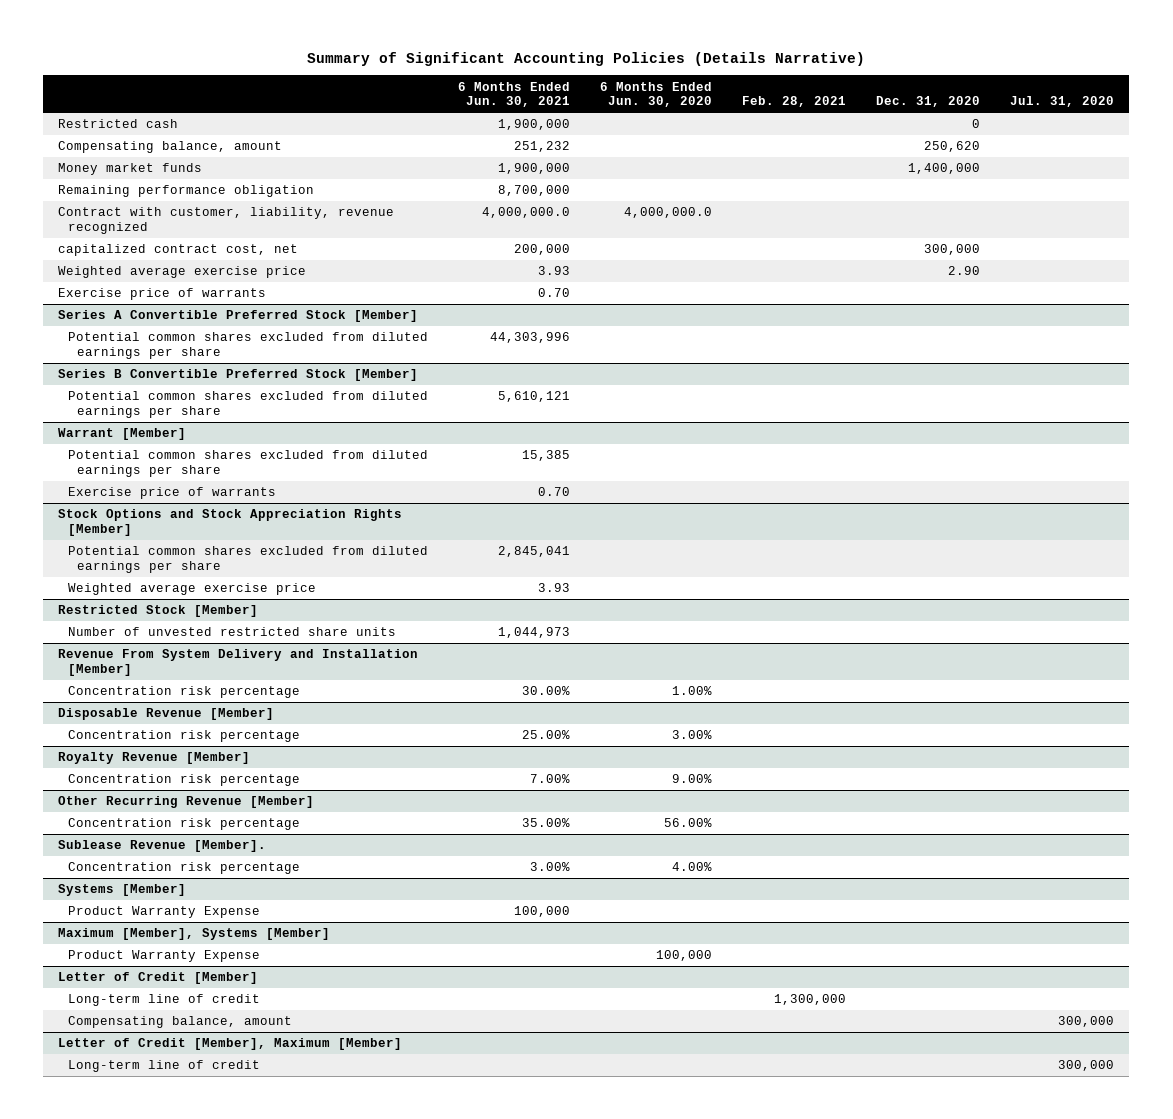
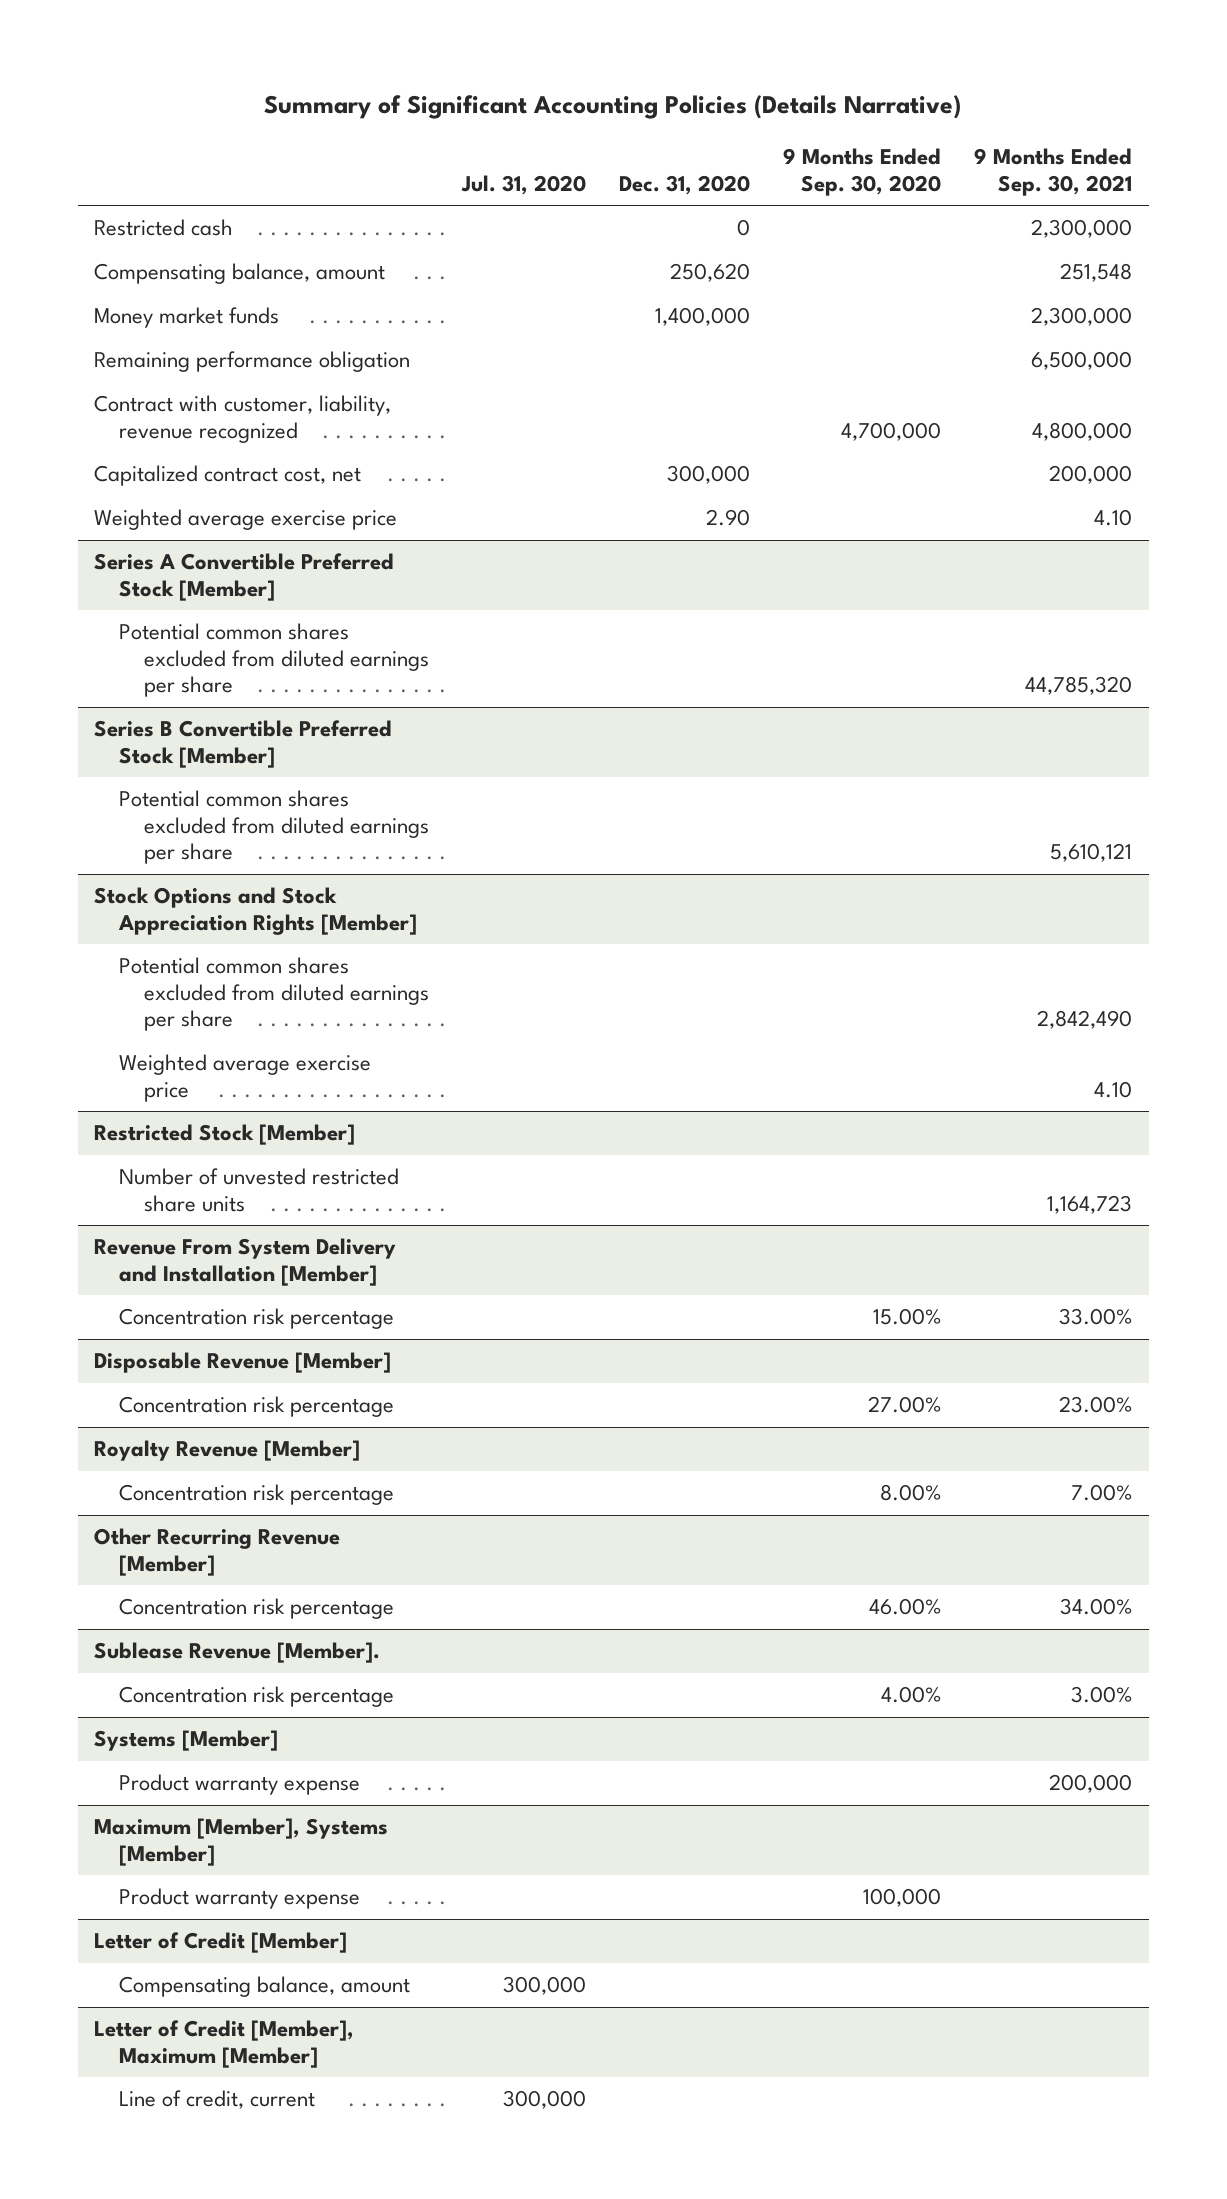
- | 6 Months Ended Jun. 30, 2021 | 6 Months Ended Jun. 30, 2020 | Feb. 28, 2021 | Dec. 31, 2020 | Jul. 31, 2020
+ | Jul. 31, 2020 | Dec. 31, 2020 | 9 Months Ended Sep. 30, 2020 | 9 Months Ended Sep. 30, 2021
- capitalized contract cost, net | 200,000 | | | 300,000 |
+ Capitalized contract cost, net | | 300,000 | | 200,000
- Exercise price of warrants | 0.70 | | | |
- Warrant [Member]
- Potential common shares excluded from diluted earnings per share | 15,385 | | | |
- Exercise price of warrants | 0.70 | | | |
@ Systems [Member]
- Product Warranty Expense | 100,000 | | | |
+ Product warranty expense | | | | 200,000
@ Maximum [Member], Systems [Member]
- Product Warranty Expense | | 100,000 | | |
+ Product warranty expense | | | 100,000 |
@ Letter of Credit [Member]
- Long-term line of credit | | | 1,300,000 | |
@ Letter of Credit [Member], Maximum [Member]
- Long-term line of credit | | | | | 300,000
+ Line of credit, current | 300,000 | | |

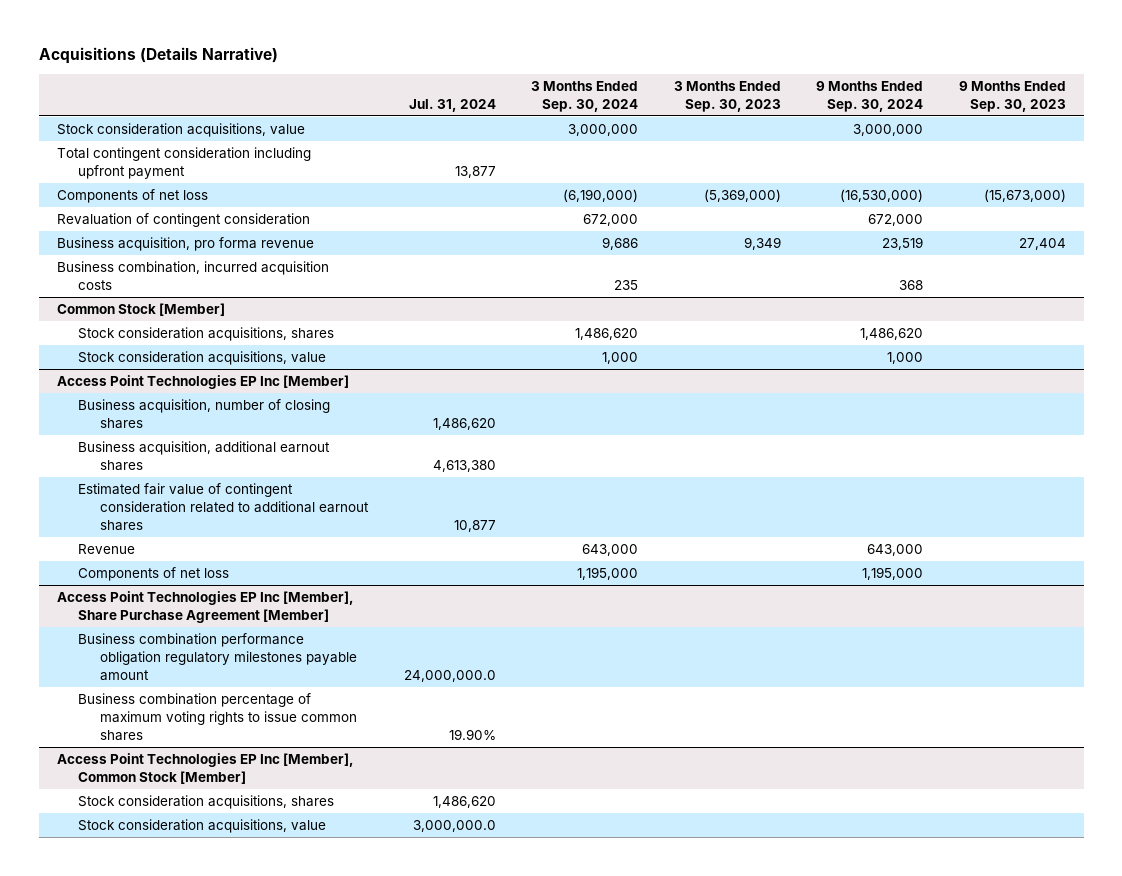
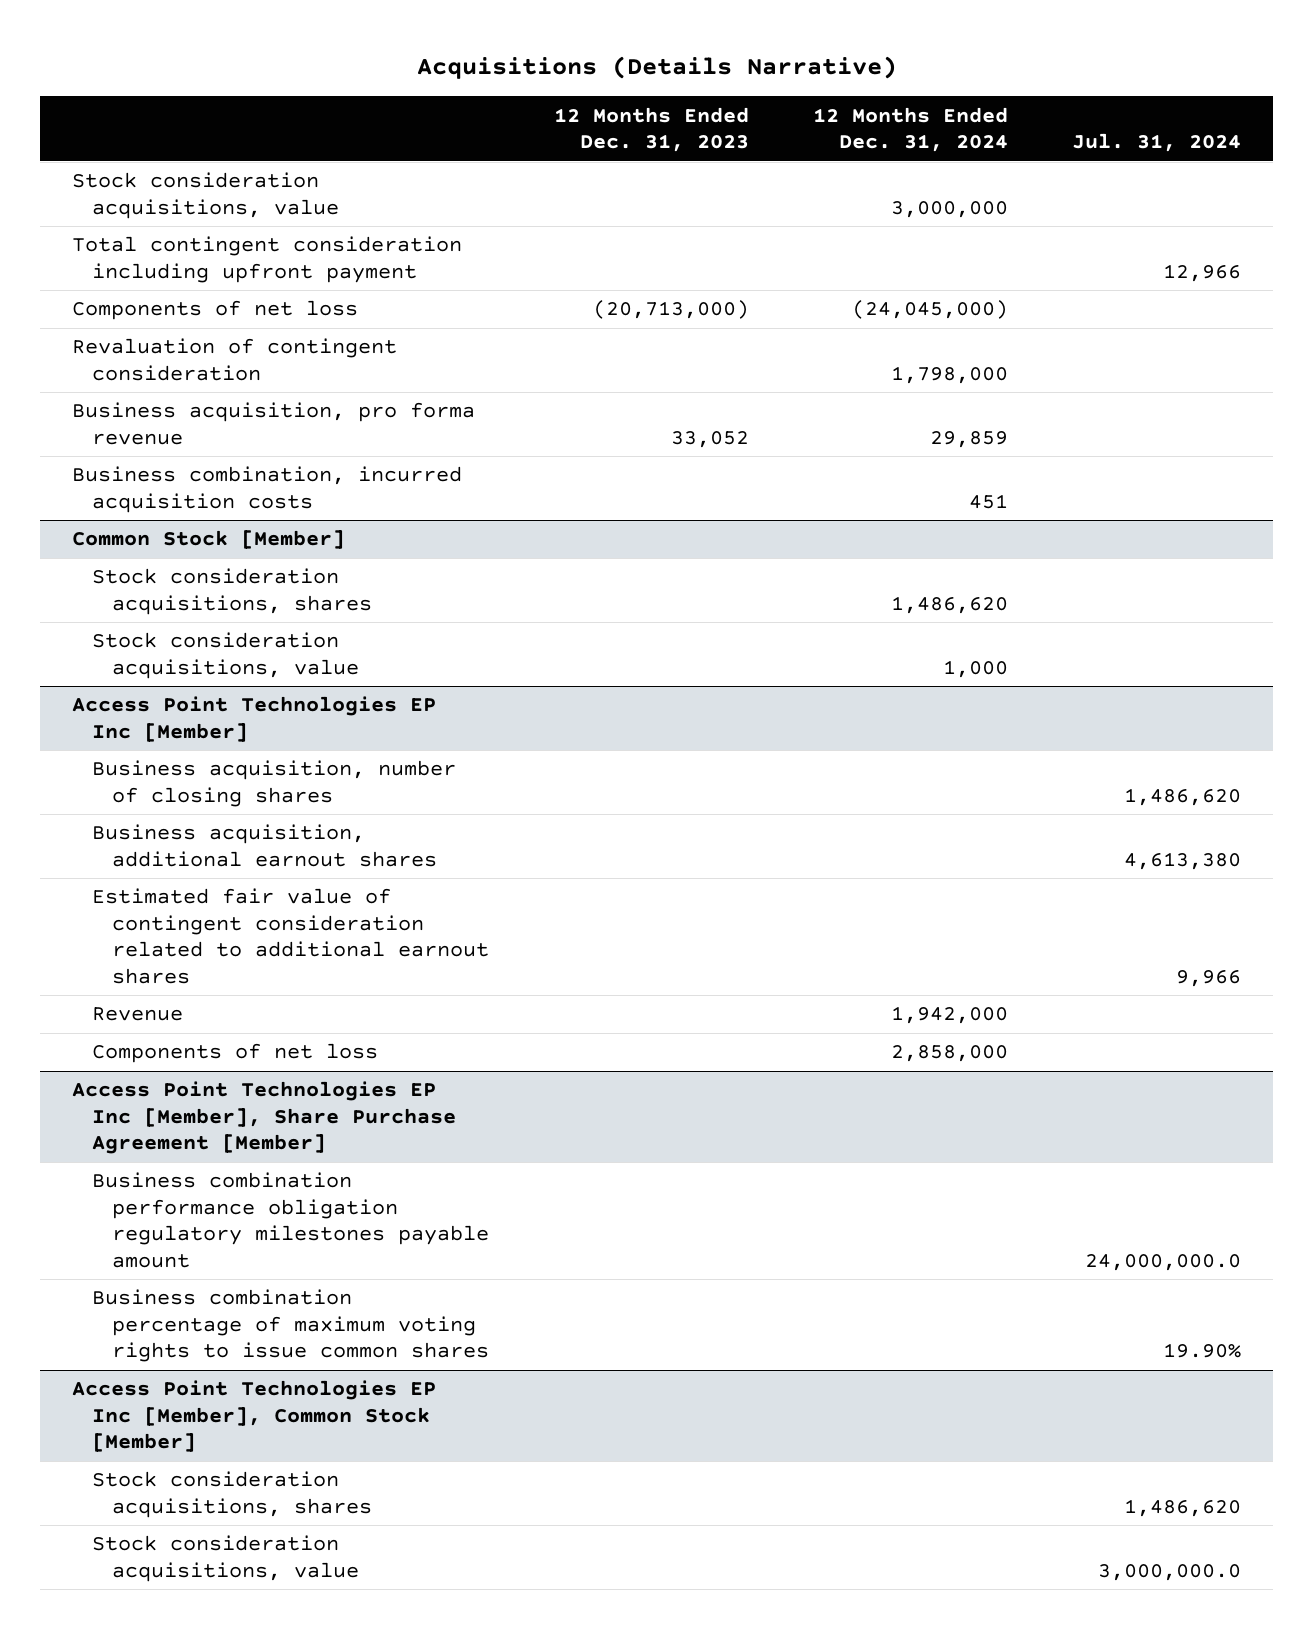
- | Jul. 31, 2024 | 3 Months Ended Sep. 30, 2024 | 3 Months Ended Sep. 30, 2023 | 9 Months Ended Sep. 30, 2024 | 9 Months Ended Sep. 30, 2023
+ | 12 Months Ended Dec. 31, 2023 | 12 Months Ended Dec. 31, 2024 | Jul. 31, 2024
- Total contingent consideration including upfront payment | 13,877 | | | |
+ Total contingent consideration including upfront payment | | | 12,966
@ Access Point Technologies EP Inc [Member]
- Estimated fair value of contingent consideration related to additional earnout shares | 10,877 | | | |
+ Estimated fair value of contingent consideration related to additional earnout shares | | | 9,966

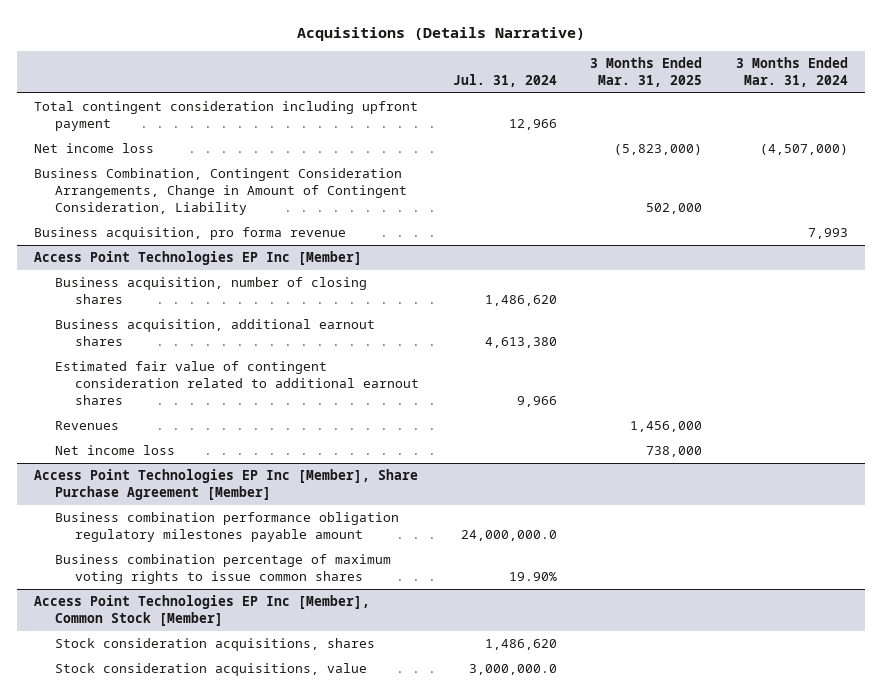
- | 12 Months Ended Dec. 31, 2023 | 12 Months Ended Dec. 31, 2024 | Jul. 31, 2024
+ | Jul. 31, 2024 | 3 Months Ended Mar. 31, 2025 | 3 Months Ended Mar. 31, 2024
- Stock consideration acquisitions, value | | 3,000,000 |
- Components of net loss | (20,713,000) | (24,045,000) |
- Revaluation of contingent consideration | | 1,798,000 |
+ Net income loss | | (5,823,000) | (4,507,000)
+ Business Combination, Contingent Consideration Arrangements, Change in Amount of Contingent Consideration, Liability | | 502,000 |
- Business combination, incurred acquisition costs | | 451 |
- Common Stock [Member]
- Stock consideration acquisitions, shares | | 1,486,620 |
- Stock consideration acquisitions, value | | 1,000 |
@ Access Point Technologies EP Inc [Member]
- Revenue | | 1,942,000 |
- Components of net loss | | 2,858,000 |
+ Revenues | | 1,456,000 |
+ Net income loss | | 738,000 |

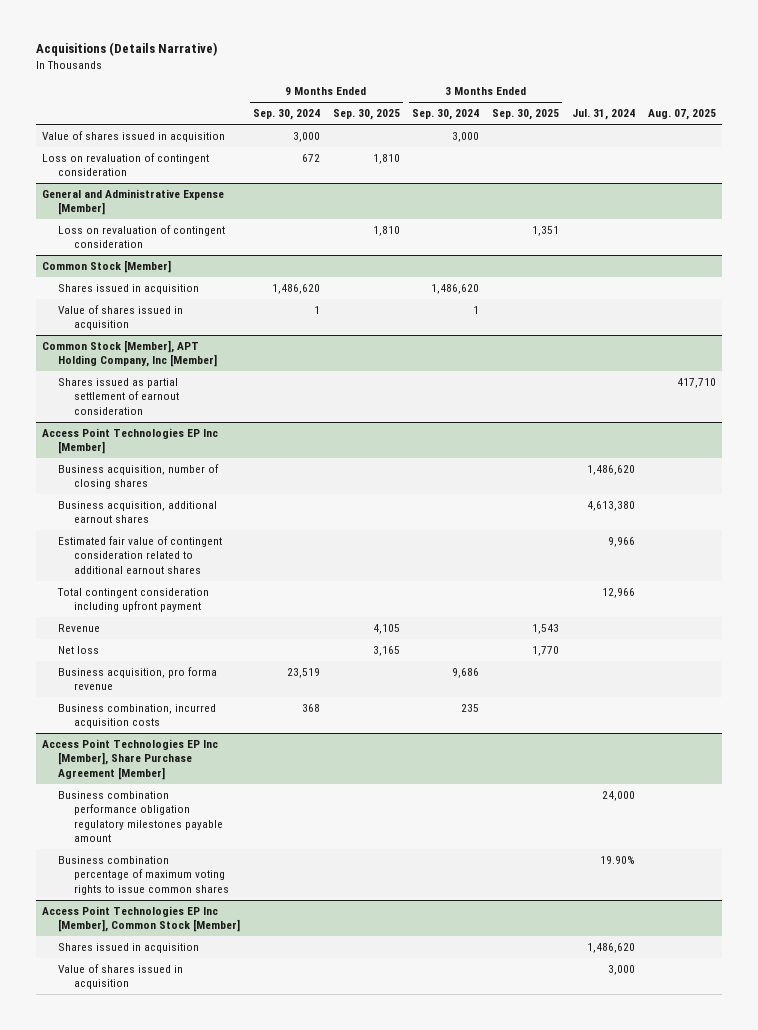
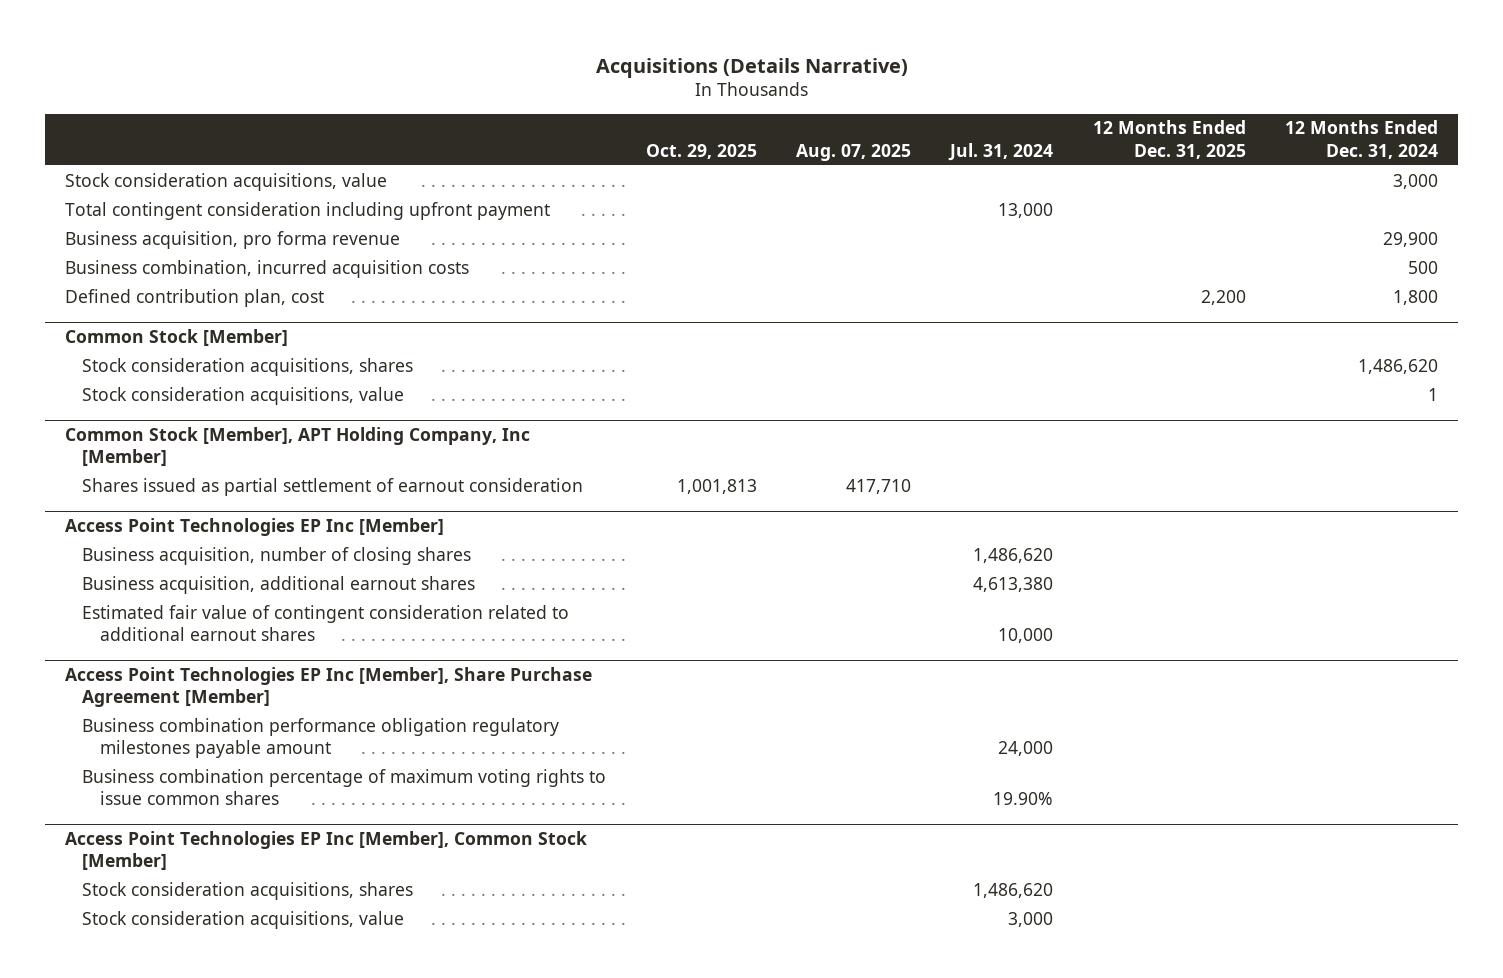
- | 9 Months Ended Sep. 30, 2024 | 9 Months Ended Sep. 30, 2025 | 3 Months Ended Sep. 30, 2024 | 3 Months Ended Sep. 30, 2025 | Jul. 31, 2024 | Aug. 07, 2025
+ | Oct. 29, 2025 | Aug. 07, 2025 | Jul. 31, 2024 | 12 Months Ended Dec. 31, 2025 | 12 Months Ended Dec. 31, 2024
- Value of shares issued in acquisition | 3,000 | | 3,000 | | |
- Loss on revaluation of contingent consideration | 672 | 1,810 | | | |
- General and Administrative Expense [Member]
- Loss on revaluation of contingent consideration | | 1,810 | | 1,351 | |
+ Stock consideration acquisitions, value | | | | | 3,000
+ Total contingent consideration including upfront payment | | | 13,000 | |
+ Business acquisition, pro forma revenue | | | | | 29,900
+ Business combination, incurred acquisition costs | | | | | 500
+ Defined contribution plan, cost | | | | 2,200 | 1,800
@ Common Stock [Member]
- Shares issued in acquisition | 1,486,620 | | 1,486,620 | | |
- Value of shares issued in acquisition | 1 | | 1 | | |
+ Stock consideration acquisitions, shares | | | | | 1,486,620
+ Stock consideration acquisitions, value | | | | | 1
@ Access Point Technologies EP Inc [Member]
- Estimated fair value of contingent consideration related to additional earnout shares | | | | | 9,966 |
- Total contingent consideration including upfront payment | | | | | 12,966 |
- Revenue | | 4,105 | | 1,543 | |
- Net loss | | 3,165 | | 1,770 | |
- Business acquisition, pro forma revenue | 23,519 | | 9,686 | | |
- Business combination, incurred acquisition costs | 368 | | 235 | | |
+ Estimated fair value of contingent consideration related to additional earnout shares | | | 10,000 | |
@ Access Point Technologies EP Inc [Member], Common Stock [Member]
- Shares issued in acquisition | | | | | 1,486,620 |
- Value of shares issued in acquisition | | | | | 3,000 |
+ Stock consideration acquisitions, shares | | | 1,486,620 | |
+ Stock consideration acquisitions, value | | | 3,000 | |

